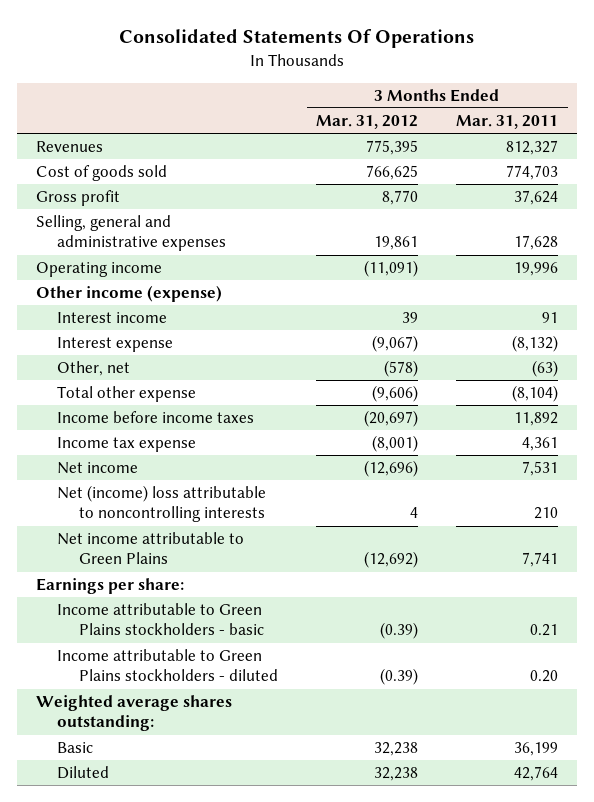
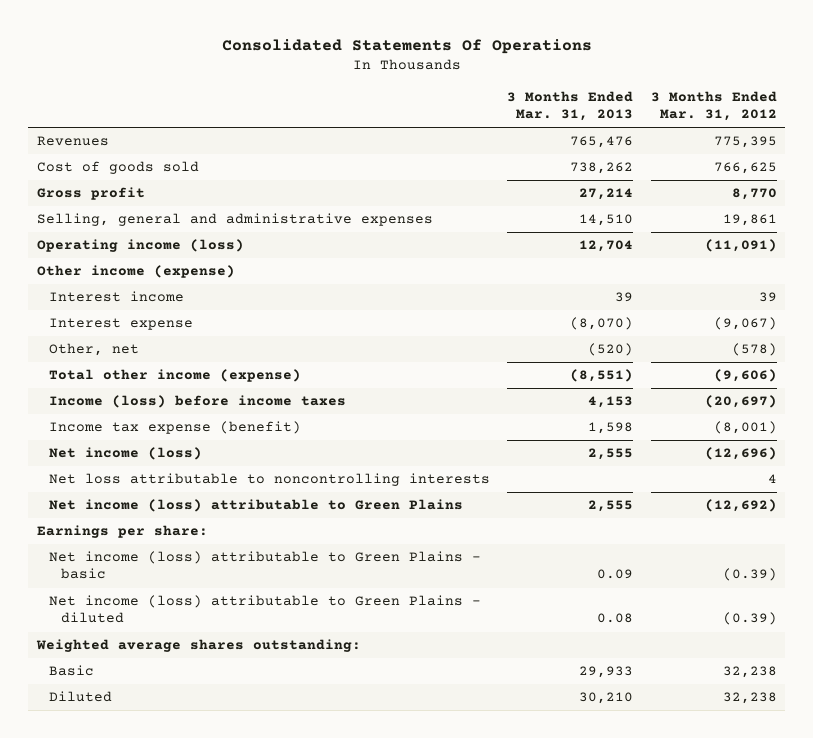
- | 3 Months Ended Mar. 31, 2012 | 3 Months Ended Mar. 31, 2011
+ | 3 Months Ended Mar. 31, 2013 | 3 Months Ended Mar. 31, 2012
- Operating income | (11,091) | 19,996
+ Operating income (loss) | 12,704 | (11,091)
- Total other expense | (9,606) | (8,104)
- Income before income taxes | (20,697) | 11,892
- Income tax expense | (8,001) | 4,361
- Net income | (12,696) | 7,531
- Net (income) loss attributable to noncontrolling interests | 4 | 210
- Net income attributable to Green Plains | (12,692) | 7,741
+ Total other income (expense) | (8,551) | (9,606)
+ Income (loss) before income taxes | 4,153 | (20,697)
+ Income tax expense (benefit) | 1,598 | (8,001)
+ Net income (loss) | 2,555 | (12,696)
+ Net loss attributable to noncontrolling interests | | 4
+ Net income (loss) attributable to Green Plains | 2,555 | (12,692)
- Income attributable to Green Plains stockholders - basic | (0.39) | 0.21
- Income attributable to Green Plains stockholders - diluted | (0.39) | 0.20
+ Net income (loss) attributable to Green Plains - basic | 0.09 | (0.39)
+ Net income (loss) attributable to Green Plains - diluted | 0.08 | (0.39)

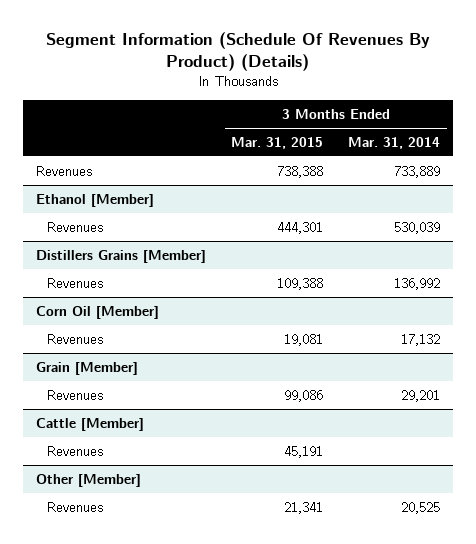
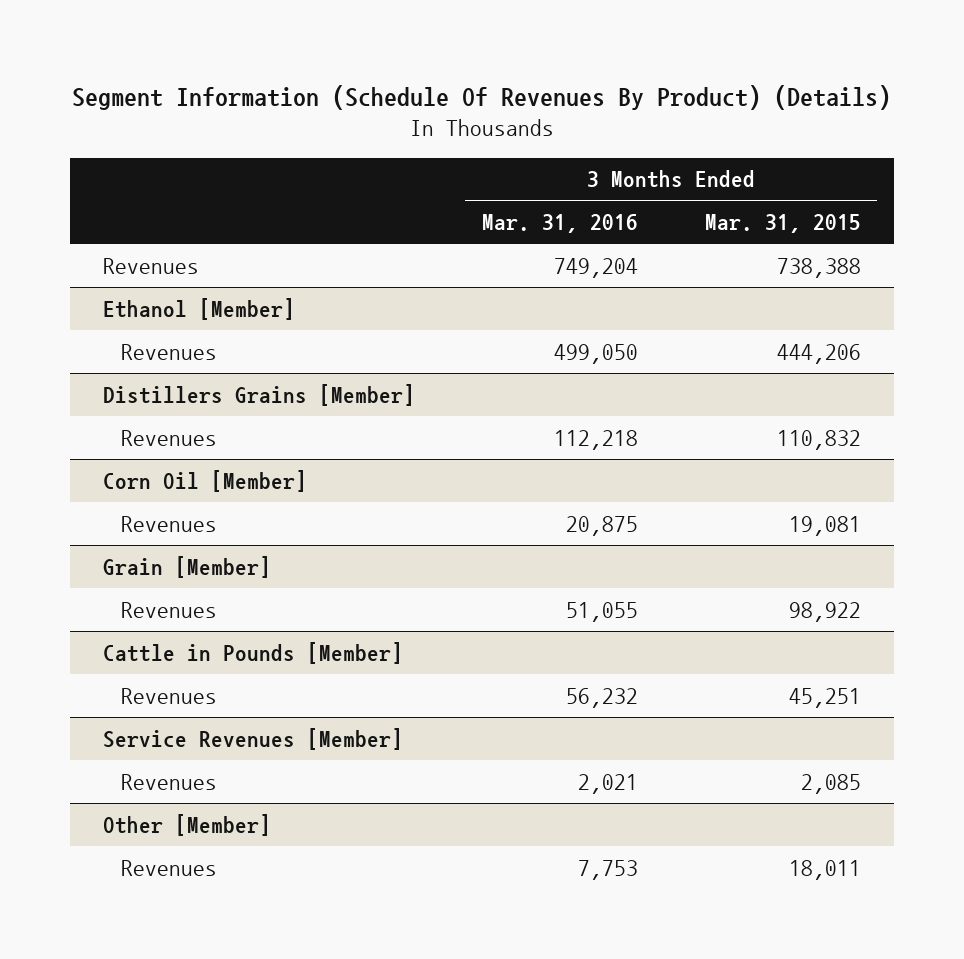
- | 3 Months Ended Mar. 31, 2015 | 3 Months Ended Mar. 31, 2014
+ | 3 Months Ended Mar. 31, 2016 | 3 Months Ended Mar. 31, 2015
@ Ethanol [Member]
- Revenues | 444,301 | 530,039
+ Revenues | 499,050 | 444,206
@ Distillers Grains [Member]
- Revenues | 109,388 | 136,992
+ Revenues | 112,218 | 110,832
@ Grain [Member]
- Revenues | 99,086 | 29,201
- Cattle [Member]
- Revenues | 45,191 |
@ Grain [Member]
+ Revenues | 51,055 | 98,922
+ Cattle in Pounds [Member]
+ Revenues | 56,232 | 45,251
+ Service Revenues [Member]
+ Revenues | 2,021 | 2,085
@ Other [Member]
- Revenues | 21,341 | 20,525
+ Revenues | 7,753 | 18,011

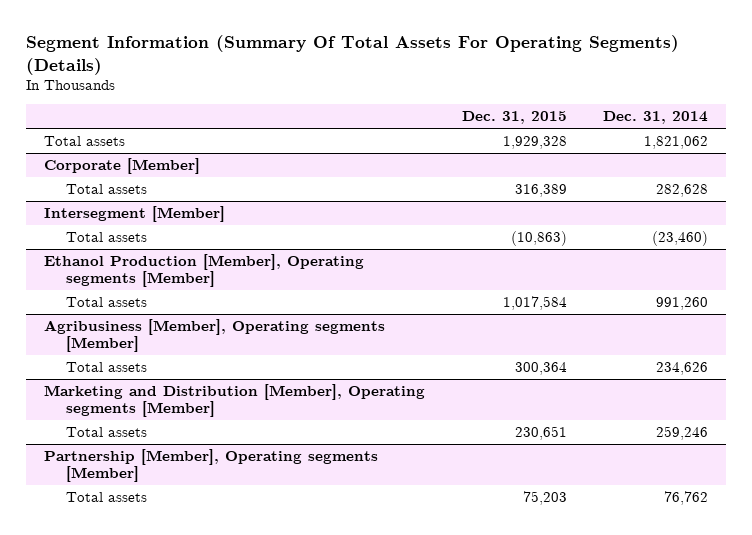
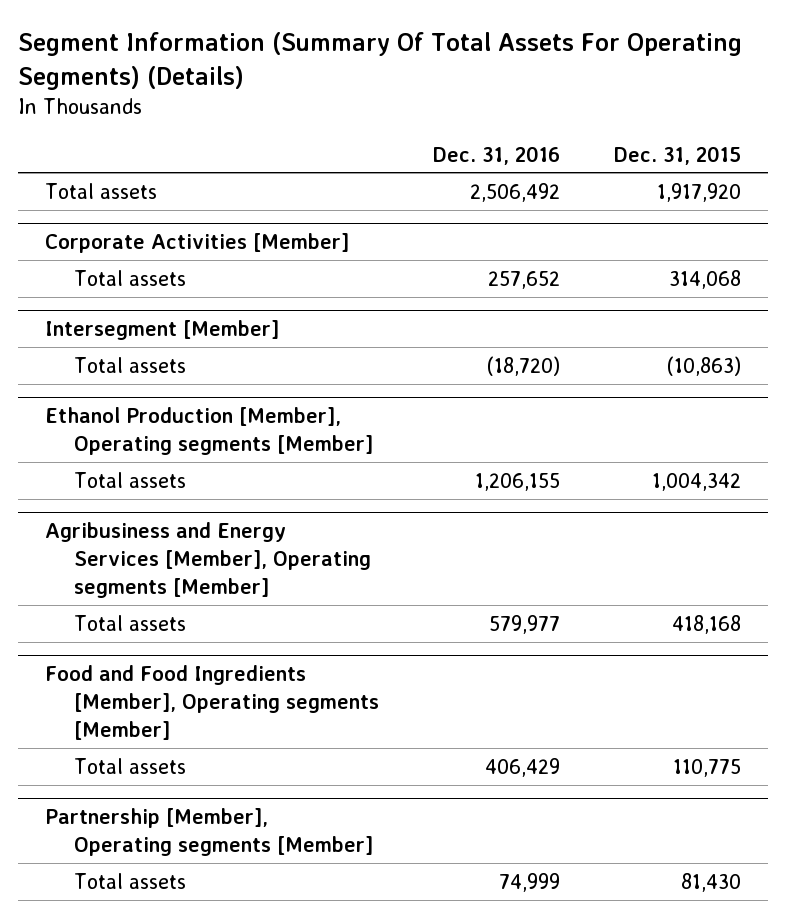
- | Dec. 31, 2015 | Dec. 31, 2014
+ | Dec. 31, 2016 | Dec. 31, 2015
- Total assets | 1,929,328 | 1,821,062
- Corporate [Member]
- Total assets | 316,389 | 282,628
+ Total assets | 2,506,492 | 1,917,920
+ Corporate Activities [Member]
+ Total assets | 257,652 | 314,068
@ Ethanol Production [Member], Operating segments [Member]
- Total assets | 1,017,584 | 991,260
- Agribusiness [Member], Operating segments [Member]
- Total assets | 300,364 | 234,626
- Marketing and Distribution [Member], Operating segments [Member]
- Total assets | 230,651 | 259,246
@ Ethanol Production [Member], Operating segments [Member]
+ Total assets | 1,206,155 | 1,004,342
+ Agribusiness and Energy Services [Member], Operating segments [Member]
+ Total assets | 579,977 | 418,168
+ Food and Food Ingredients [Member], Operating segments [Member]
+ Total assets | 406,429 | 110,775
@ Partnership [Member], Operating segments [Member]
- Total assets | 75,203 | 76,762
+ Total assets | 74,999 | 81,430

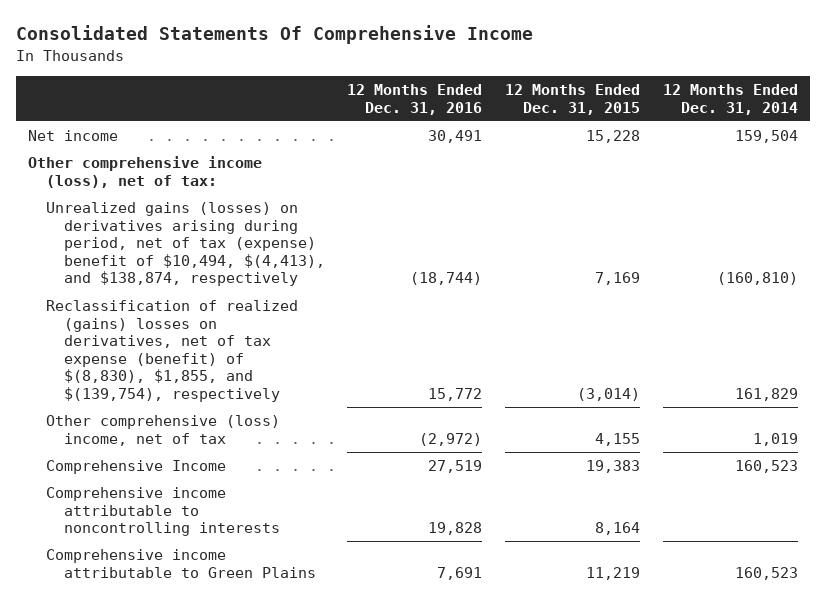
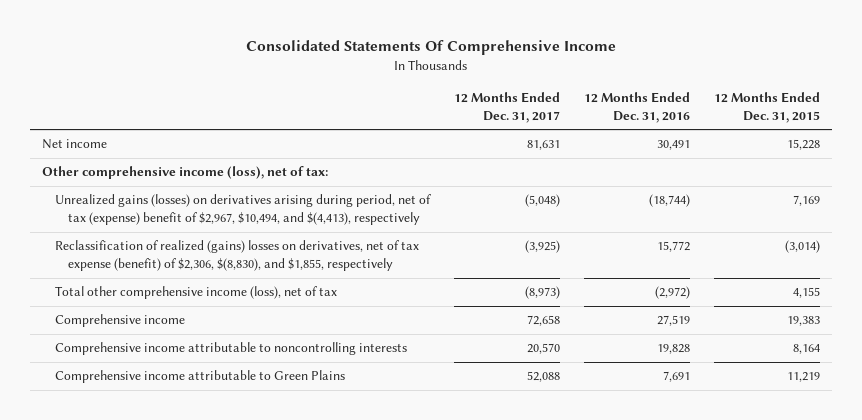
- | 12 Months Ended Dec. 31, 2016 | 12 Months Ended Dec. 31, 2015 | 12 Months Ended Dec. 31, 2014
+ | 12 Months Ended Dec. 31, 2017 | 12 Months Ended Dec. 31, 2016 | 12 Months Ended Dec. 31, 2015
- Unrealized gains (losses) on derivatives arising during period, net of tax (expense) benefit of $10,494, $(4,413), and $138,874, respectively | (18,744) | 7,169 | (160,810)
- Reclassification of realized (gains) losses on derivatives, net of tax expense (benefit) of $(8,830), $1,855, and $(139,754), respectively | 15,772 | (3,014) | 161,829
- Other comprehensive (loss) income, net of tax | (2,972) | 4,155 | 1,019
- Comprehensive Income | 27,519 | 19,383 | 160,523
+ Unrealized gains (losses) on derivatives arising during period, net of tax (expense) benefit of $2,967, $10,494, and $(4,413), respectively | (5,048) | (18,744) | 7,169
+ Reclassification of realized (gains) losses on derivatives, net of tax expense (benefit) of $2,306, $(8,830), and $1,855, respectively | (3,925) | 15,772 | (3,014)
+ Total other comprehensive income (loss), net of tax | (8,973) | (2,972) | 4,155
+ Comprehensive income | 72,658 | 27,519 | 19,383

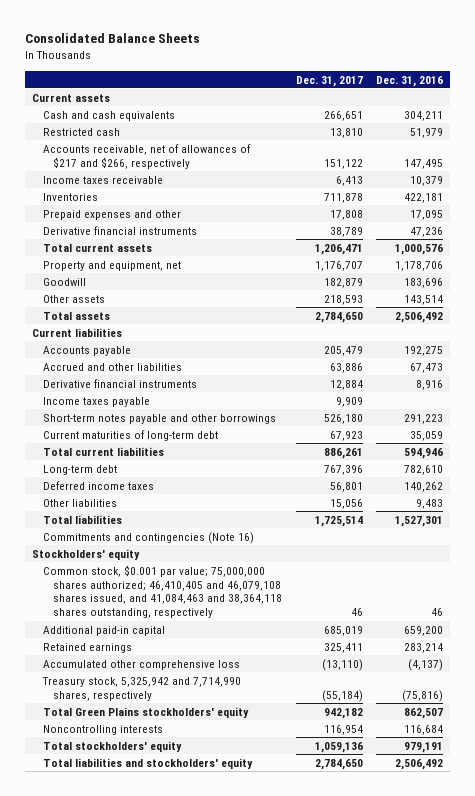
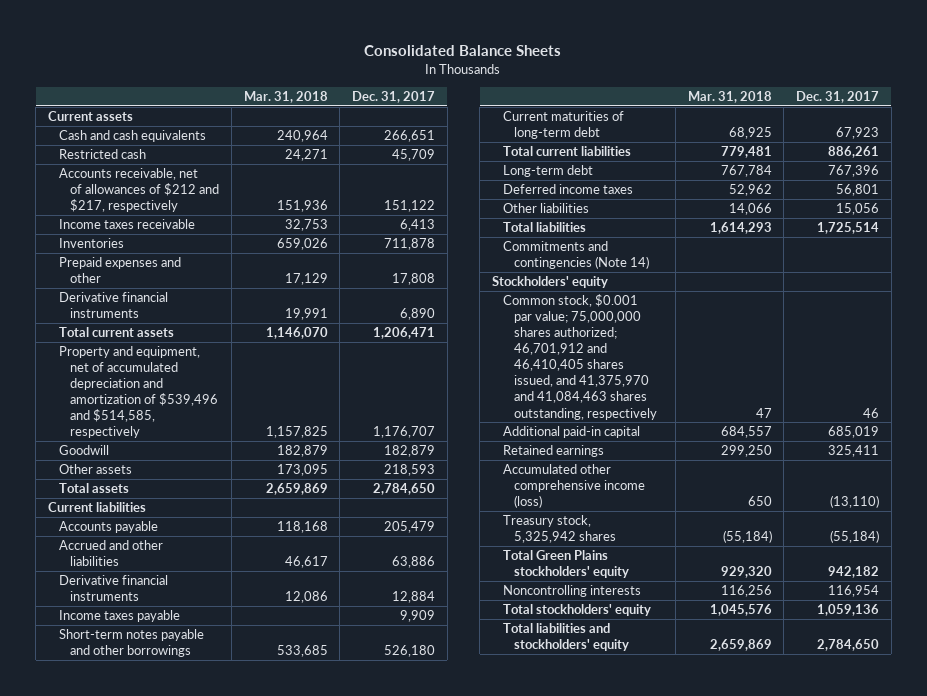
- | Dec. 31, 2017 | Dec. 31, 2016
+ | Mar. 31, 2018 | Dec. 31, 2017
- Restricted cash | 13,810 | 51,979
- Accounts receivable, net of allowances of $217 and $266, respectively | 151,122 | 147,495
+ Restricted cash | 24,271 | 45,709
+ Accounts receivable, net of allowances of $212 and $217, respectively | 151,936 | 151,122
- Derivative financial instruments | 38,789 | 47,236
+ Derivative financial instruments | 19,991 | 6,890
- Property and equipment, net | 1,176,707 | 1,178,706
+ Property and equipment, net of accumulated depreciation and amortization of $539,496 and $514,585, respectively | 1,157,825 | 1,176,707
- Commitments and contingencies (Note 16)
+ Commitments and contingencies (Note 14)
- Common stock, $0.001 par value; 75,000,000 shares authorized; 46,410,405 and 46,079,108 shares issued, and 41,084,463 and 38,364,118 shares outstanding, respectively | 46 | 46
+ Common stock, $0.001 par value; 75,000,000 shares authorized; 46,701,912 and 46,410,405 shares issued, and 41,375,970 and 41,084,463 shares outstanding, respectively | 47 | 46
- Accumulated other comprehensive loss | (13,110) | (4,137)
- Treasury stock, 5,325,942 and 7,714,990 shares, respectively | (55,184) | (75,816)
+ Accumulated other comprehensive income (loss) | 650 | (13,110)
+ Treasury stock, 5,325,942 shares | (55,184) | (55,184)

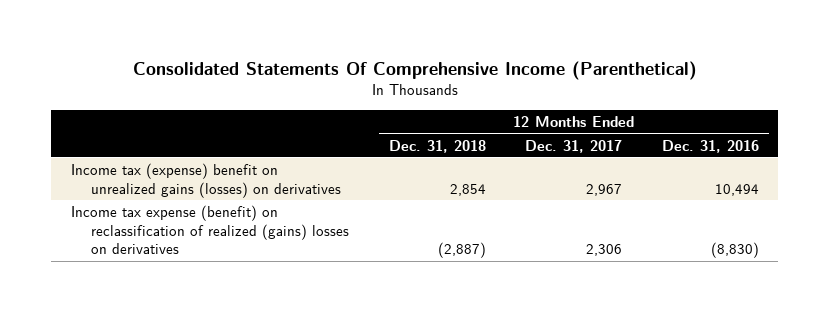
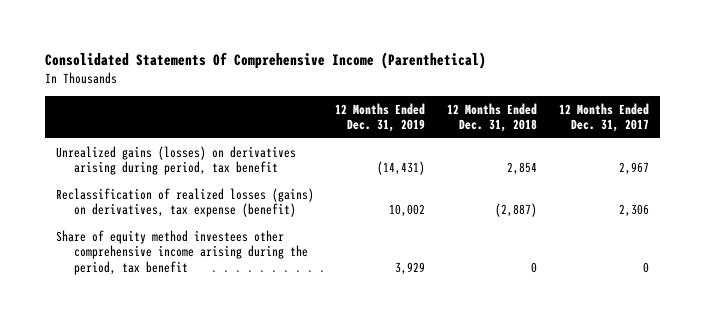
- | 12 Months Ended Dec. 31, 2018 | 12 Months Ended Dec. 31, 2017 | 12 Months Ended Dec. 31, 2016
+ | 12 Months Ended Dec. 31, 2019 | 12 Months Ended Dec. 31, 2018 | 12 Months Ended Dec. 31, 2017
- Income tax (expense) benefit on unrealized gains (losses) on derivatives | 2,854 | 2,967 | 10,494
- Income tax expense (benefit) on reclassification of realized (gains) losses on derivatives | (2,887) | 2,306 | (8,830)
+ Unrealized gains (losses) on derivatives arising during period, tax benefit | (14,431) | 2,854 | 2,967
+ Reclassification of realized losses (gains) on derivatives, tax expense (benefit) | 10,002 | (2,887) | 2,306
+ Share of equity method investees other comprehensive income arising during the period, tax benefit | 3,929 | 0 | 0

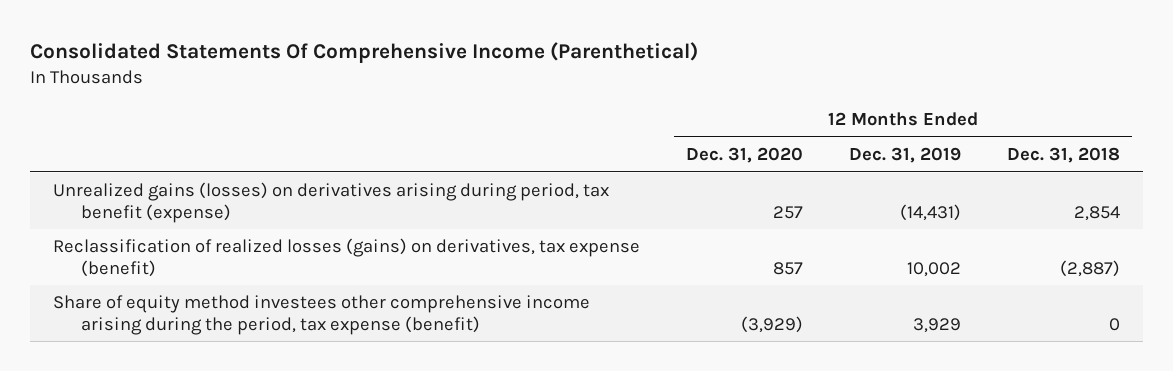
- | 12 Months Ended Dec. 31, 2019 | 12 Months Ended Dec. 31, 2018 | 12 Months Ended Dec. 31, 2017
+ | 12 Months Ended Dec. 31, 2020 | 12 Months Ended Dec. 31, 2019 | 12 Months Ended Dec. 31, 2018
- Unrealized gains (losses) on derivatives arising during period, tax benefit | (14,431) | 2,854 | 2,967
+ Unrealized gains (losses) on derivatives arising during period, tax benefit (expense) | 257 | (14,431) | 2,854
- Share of equity method investees other comprehensive income arising during the period, tax benefit | 3,929 | 0 | 0
+ Share of equity method investees other comprehensive income arising during the period, tax expense (benefit) | (3,929) | 3,929 | 0

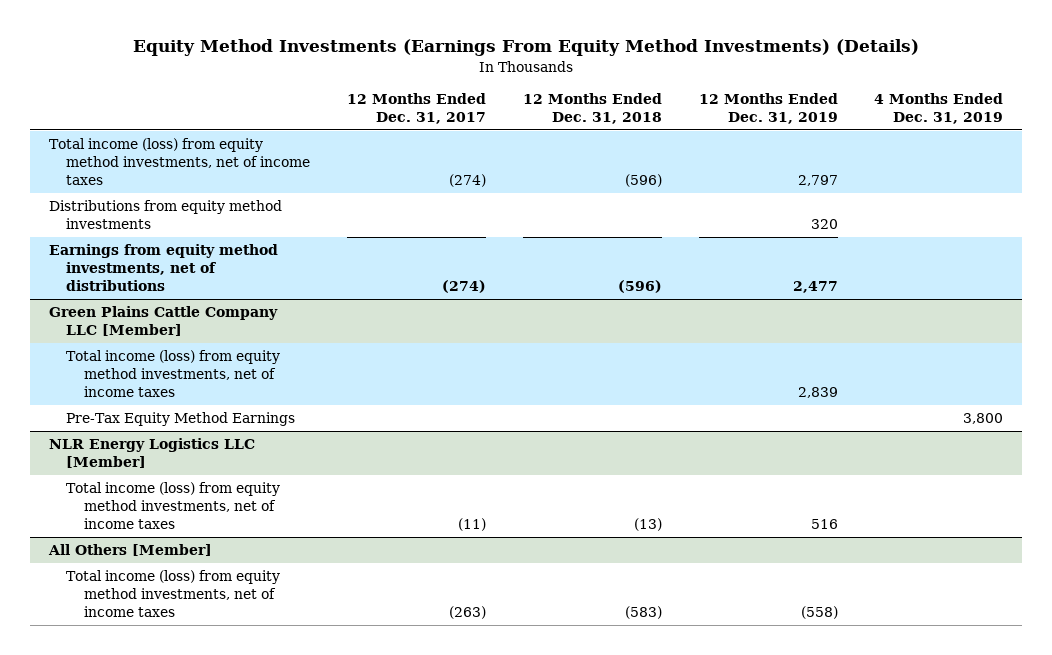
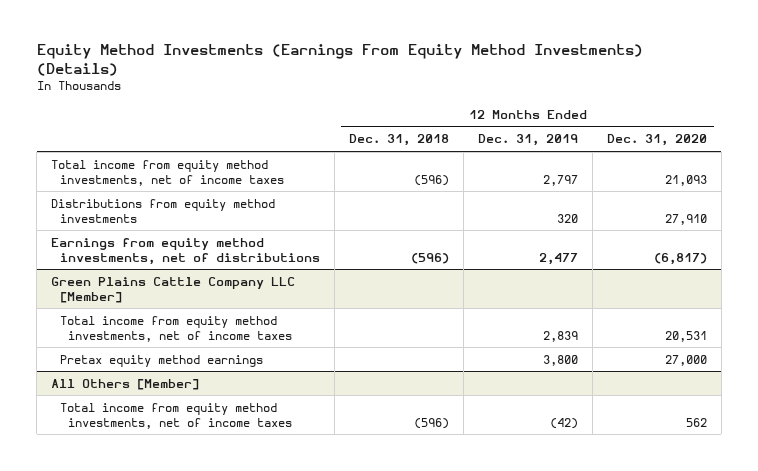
- | 12 Months Ended Dec. 31, 2017 | 12 Months Ended Dec. 31, 2018 | 12 Months Ended Dec. 31, 2019 | 4 Months Ended Dec. 31, 2019
+ | 12 Months Ended Dec. 31, 2018 | 12 Months Ended Dec. 31, 2019 | 12 Months Ended Dec. 31, 2020
- Total income (loss) from equity method investments, net of income taxes | (274) | (596) | 2,797 |
+ Total income from equity method investments, net of income taxes | (596) | 2,797 | 21,093
@ Green Plains Cattle Company LLC [Member]
- Total income (loss) from equity method investments, net of income taxes | | | 2,839 |
- Pre-Tax Equity Method Earnings | | | | 3,800
- NLR Energy Logistics LLC [Member]
- Total income (loss) from equity method investments, net of income taxes | (11) | (13) | 516 |
@ Green Plains Cattle Company LLC [Member]
+ Total income from equity method investments, net of income taxes | | 2,839 | 20,531
+ Pretax equity method earnings | | 3,800 | 27,000
@ All Others [Member]
- Total income (loss) from equity method investments, net of income taxes | (263) | (583) | (558) |
+ Total income from equity method investments, net of income taxes | (596) | (42) | 562

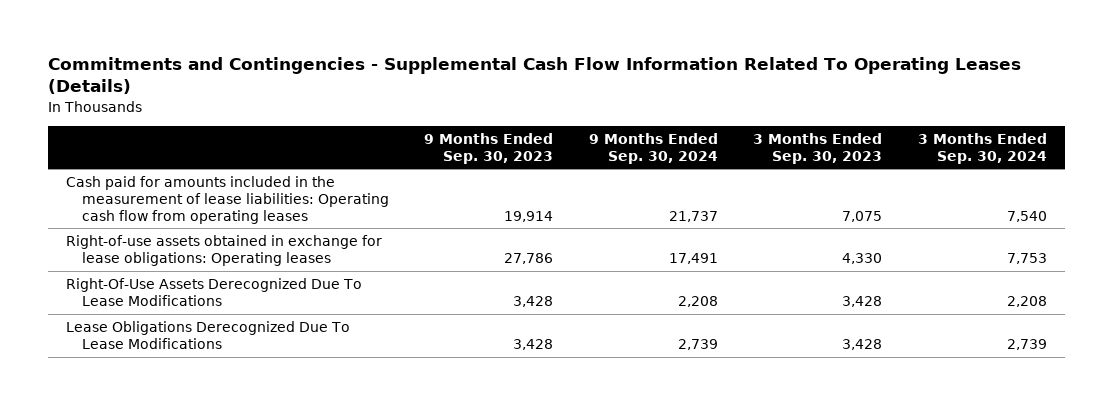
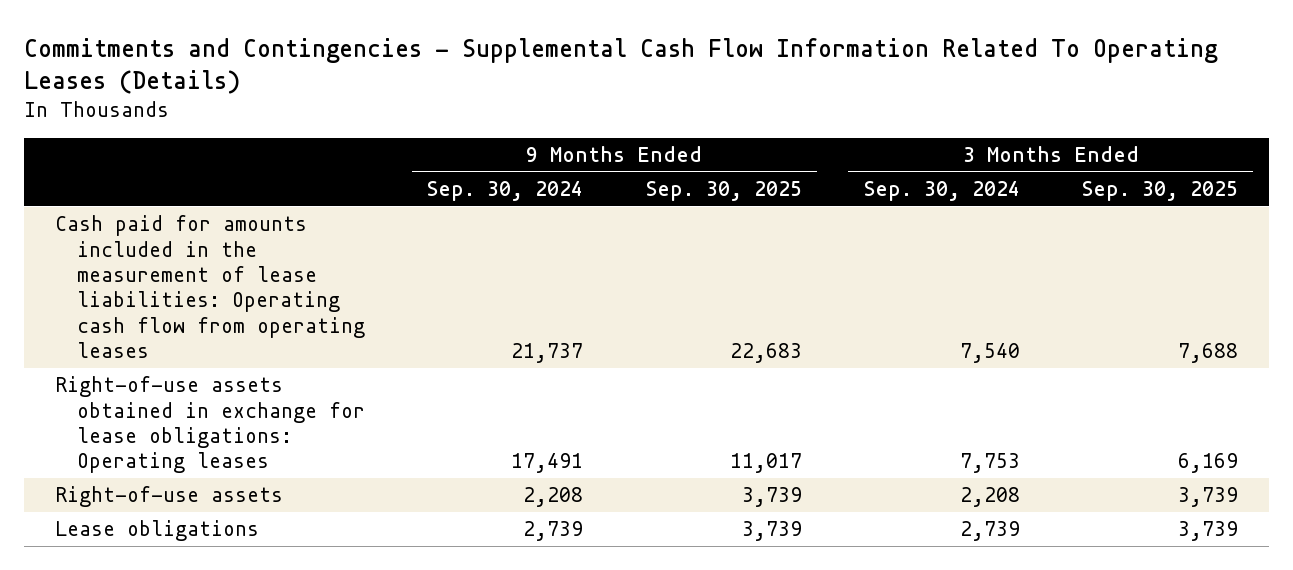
- | 9 Months Ended Sep. 30, 2023 | 9 Months Ended Sep. 30, 2024 | 3 Months Ended Sep. 30, 2023 | 3 Months Ended Sep. 30, 2024
+ | 9 Months Ended Sep. 30, 2024 | 9 Months Ended Sep. 30, 2025 | 3 Months Ended Sep. 30, 2024 | 3 Months Ended Sep. 30, 2025
- Right-Of-Use Assets Derecognized Due To Lease Modifications | 3,428 | 2,208 | 3,428 | 2,208
- Lease Obligations Derecognized Due To Lease Modifications | 3,428 | 2,739 | 3,428 | 2,739
+ Right-of-use assets | 2,208 | 3,739 | 2,208 | 3,739
+ Lease obligations | 2,739 | 3,739 | 2,739 | 3,739

